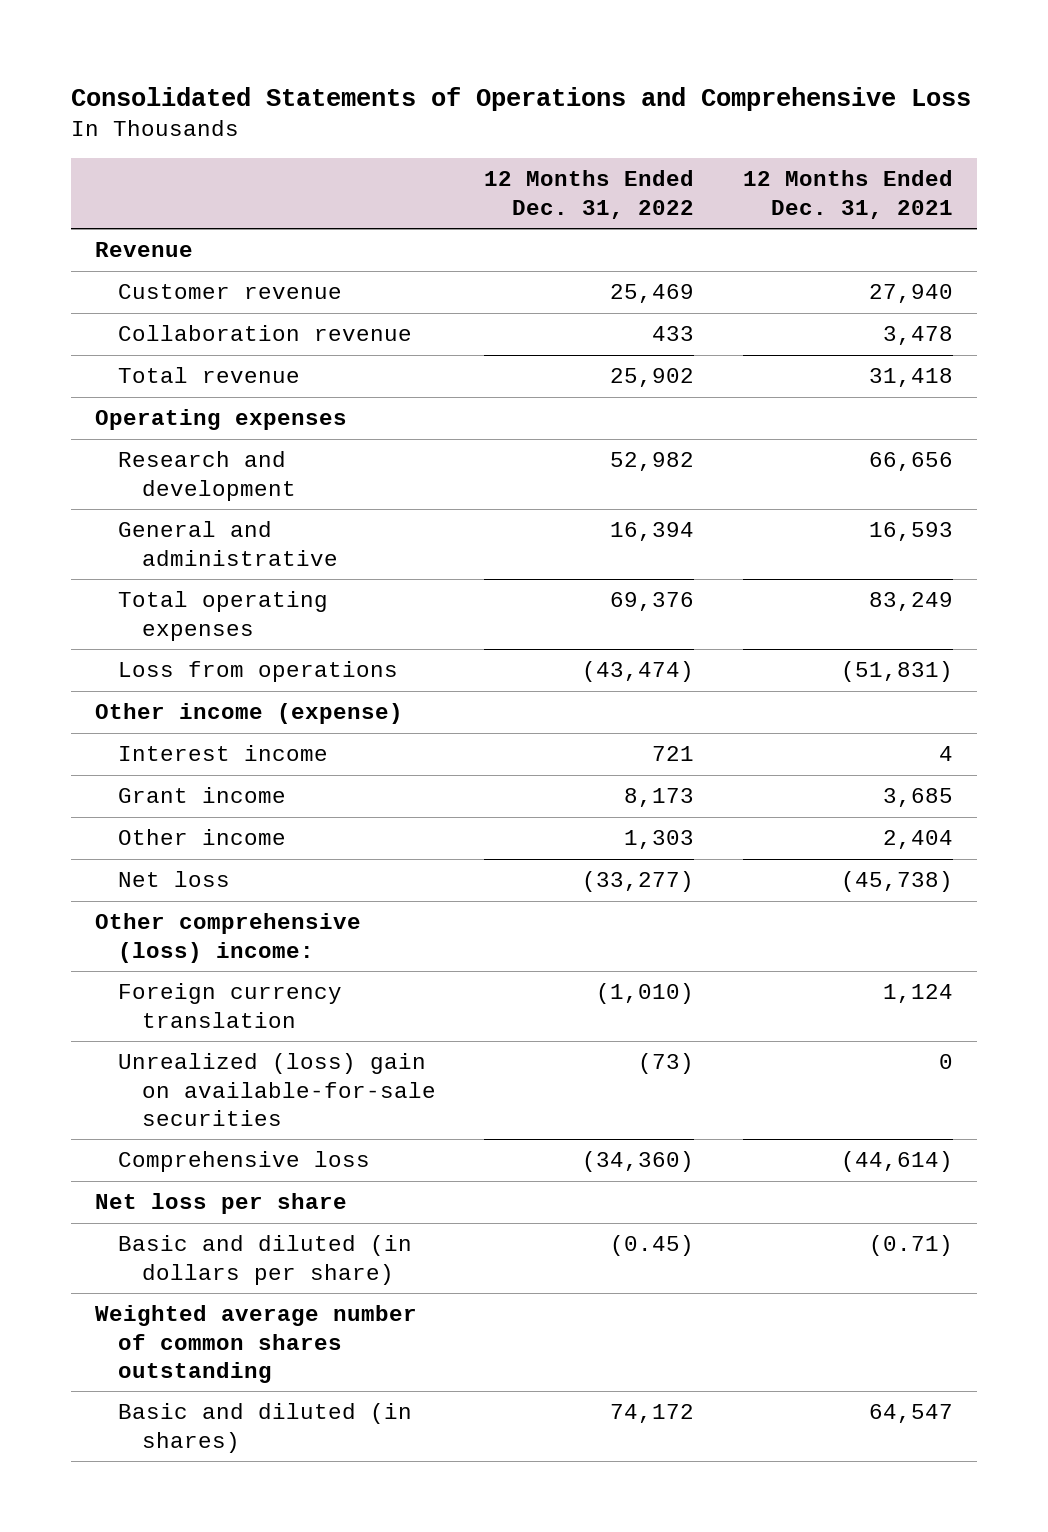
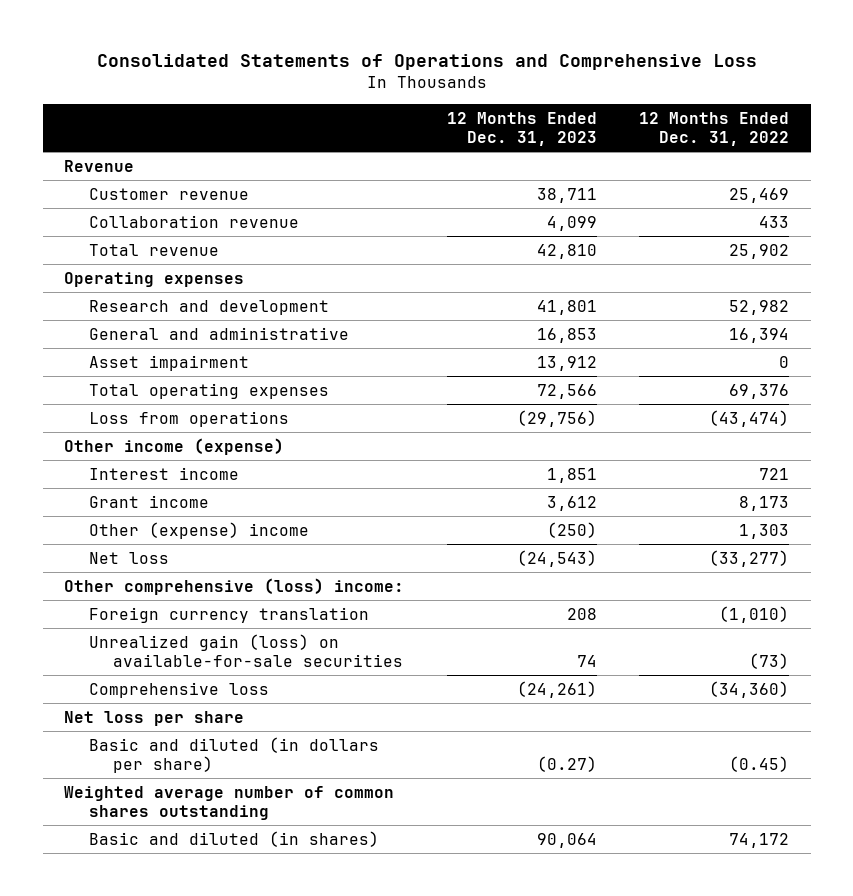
- | 12 Months Ended Dec. 31, 2022 | 12 Months Ended Dec. 31, 2021
+ | 12 Months Ended Dec. 31, 2023 | 12 Months Ended Dec. 31, 2022
+ Asset impairment | 13,912 | 0
- Other income | 1,303 | 2,404
+ Other (expense) income | (250) | 1,303
- Unrealized (loss) gain on available-for-sale securities | (73) | 0
+ Unrealized gain (loss) on available-for-sale securities | 74 | (73)

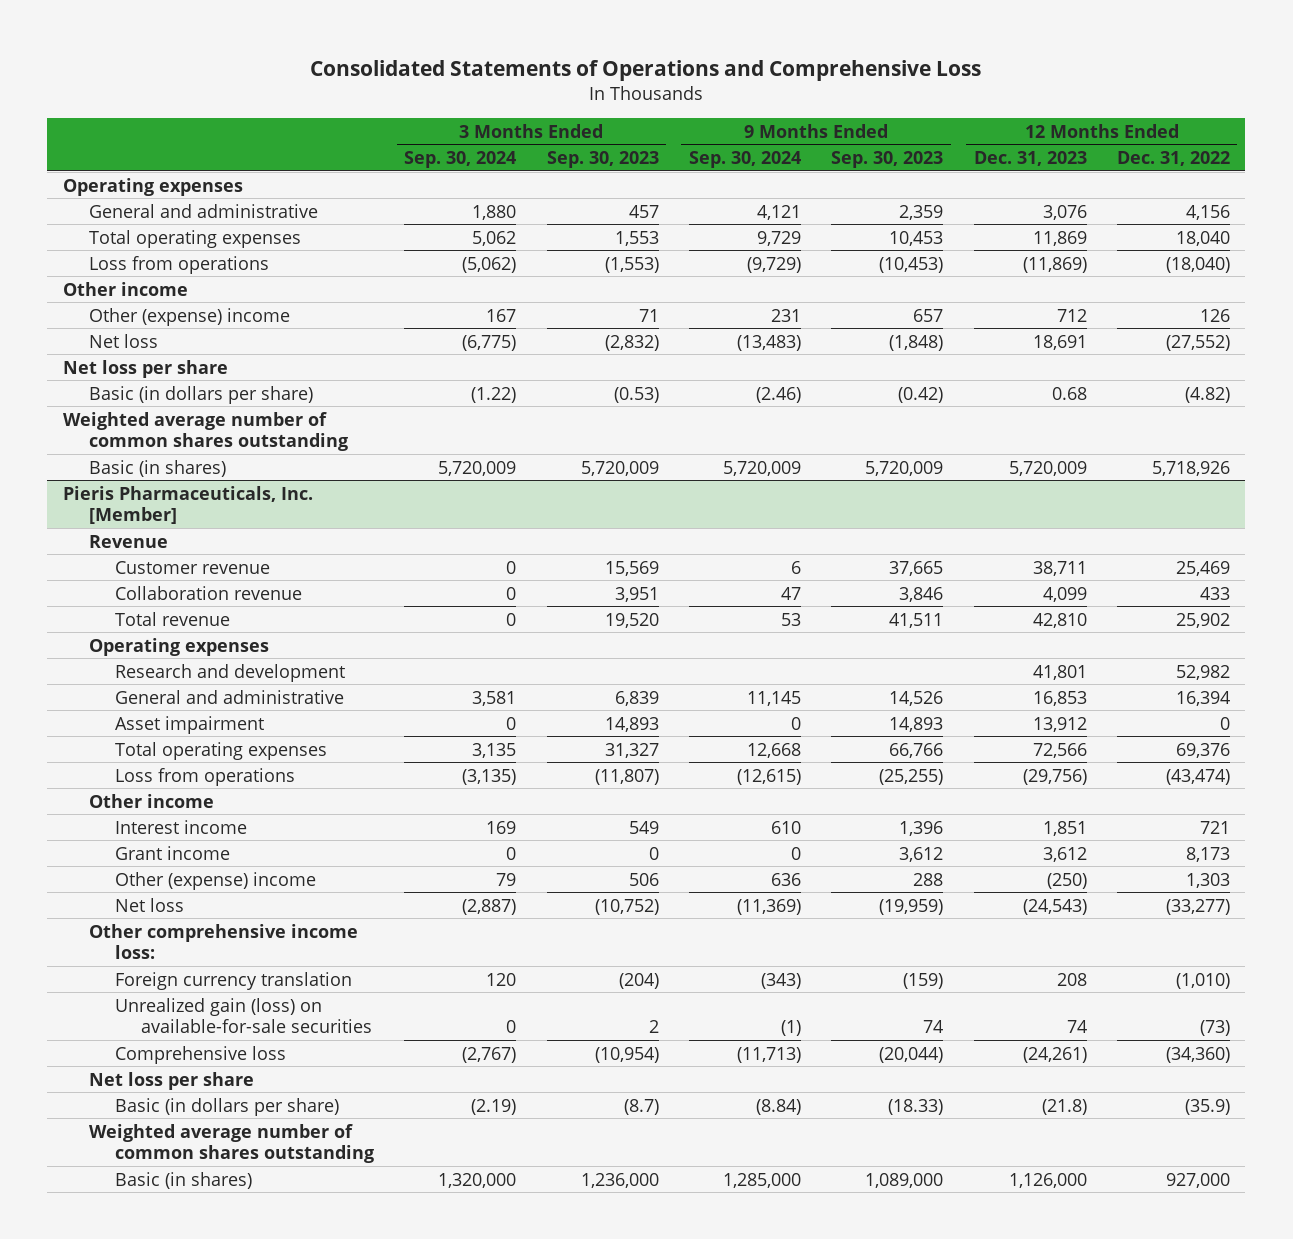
- | 12 Months Ended Dec. 31, 2023 | 12 Months Ended Dec. 31, 2022
+ | 3 Months Ended Sep. 30, 2024 | 3 Months Ended Sep. 30, 2023 | 9 Months Ended Sep. 30, 2024 | 9 Months Ended Sep. 30, 2023 | 12 Months Ended Dec. 31, 2023 | 12 Months Ended Dec. 31, 2022
+ Operating expenses
+ General and administrative | 1,880 | 457 | 4,121 | 2,359 | 3,076 | 4,156
+ Total operating expenses | 5,062 | 1,553 | 9,729 | 10,453 | 11,869 | 18,040
+ Loss from operations | (5,062) | (1,553) | (9,729) | (10,453) | (11,869) | (18,040)
+ Other income
+ Other (expense) income | 167 | 71 | 231 | 657 | 712 | 126
+ Net loss | (6,775) | (2,832) | (13,483) | (1,848) | 18,691 | (27,552)
+ Net loss per share
+ Basic (in dollars per share) | (1.22) | (0.53) | (2.46) | (0.42) | 0.68 | (4.82)
+ Weighted average number of common shares outstanding
+ Basic (in shares) | 5,720,009 | 5,720,009 | 5,720,009 | 5,720,009 | 5,720,009 | 5,718,926
+ Pieris Pharmaceuticals, Inc. [Member]
- Other income (expense)
+ Other income
- Other comprehensive (loss) income:
+ Other comprehensive income loss:
- Basic and diluted (in dollars per share) | (0.27) | (0.45)
+ Basic (in dollars per share) | (2.19) | (8.7) | (8.84) | (18.33) | (21.8) | (35.9)
- Basic and diluted (in shares) | 90,064 | 74,172
+ Basic (in shares) | 1,320,000 | 1,236,000 | 1,285,000 | 1,089,000 | 1,126,000 | 927,000

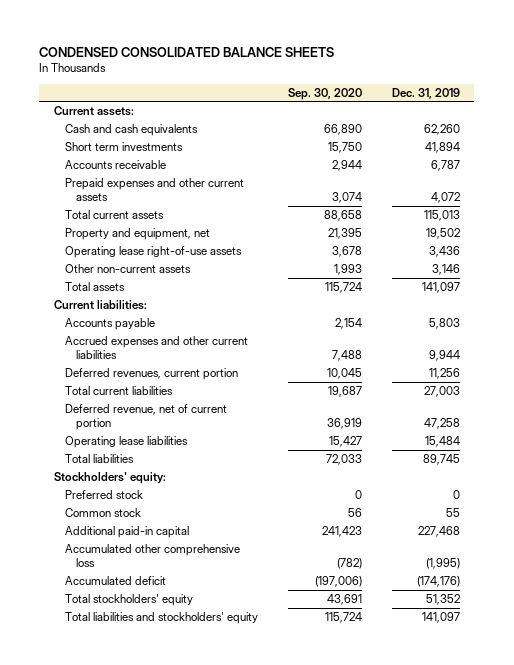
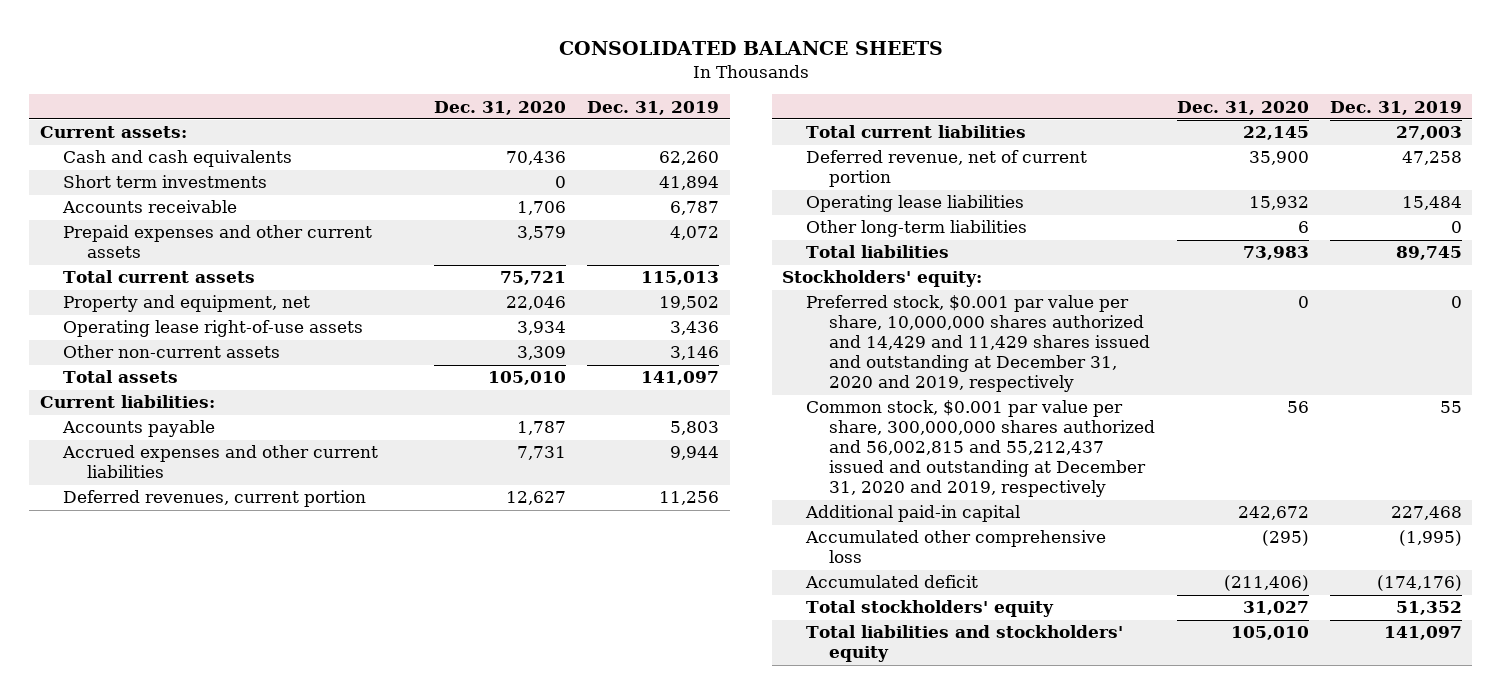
- CONDENSED CONSOLIDATED BALANCE SHEETS
+ CONSOLIDATED BALANCE SHEETS
- | Sep. 30, 2020 | Dec. 31, 2019
+ | Dec. 31, 2020 | Dec. 31, 2019
+ Other long-term liabilities | 6 | 0
- Preferred stock | 0 | 0
- Common stock | 56 | 55
+ Preferred stock, $0.001 par value per share, 10,000,000 shares authorized and 14,429 and 11,429 shares issued and outstanding at December 31, 2020 and 2019, respectively | 0 | 0
+ Common stock, $0.001 par value per share, 300,000,000 shares authorized and 56,002,815 and 55,212,437 issued and outstanding at December 31, 2020 and 2019, respectively | 56 | 55

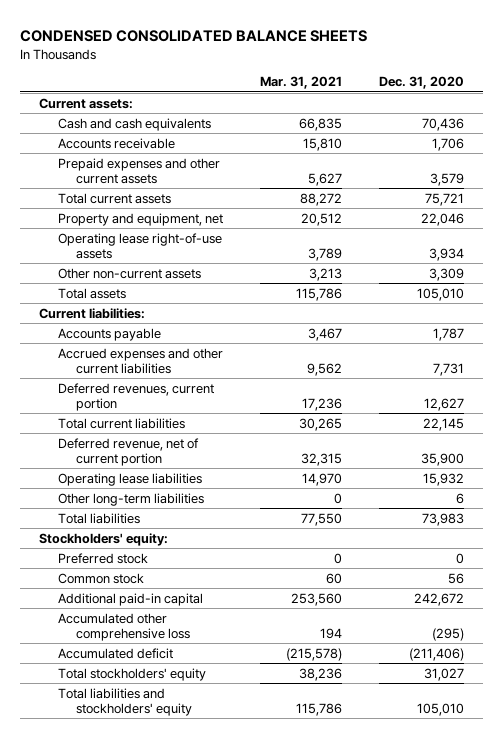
- CONSOLIDATED BALANCE SHEETS
+ CONDENSED CONSOLIDATED BALANCE SHEETS
- | Dec. 31, 2020 | Dec. 31, 2019
+ | Mar. 31, 2021 | Dec. 31, 2020
- Short term investments | 0 | 41,894
- Preferred stock, $0.001 par value per share, 10,000,000 shares authorized and 14,429 and 11,429 shares issued and outstanding at December 31, 2020 and 2019, respectively | 0 | 0
- Common stock, $0.001 par value per share, 300,000,000 shares authorized and 56,002,815 and 55,212,437 issued and outstanding at December 31, 2020 and 2019, respectively | 56 | 55
+ Preferred stock | 0 | 0
+ Common stock | 60 | 56

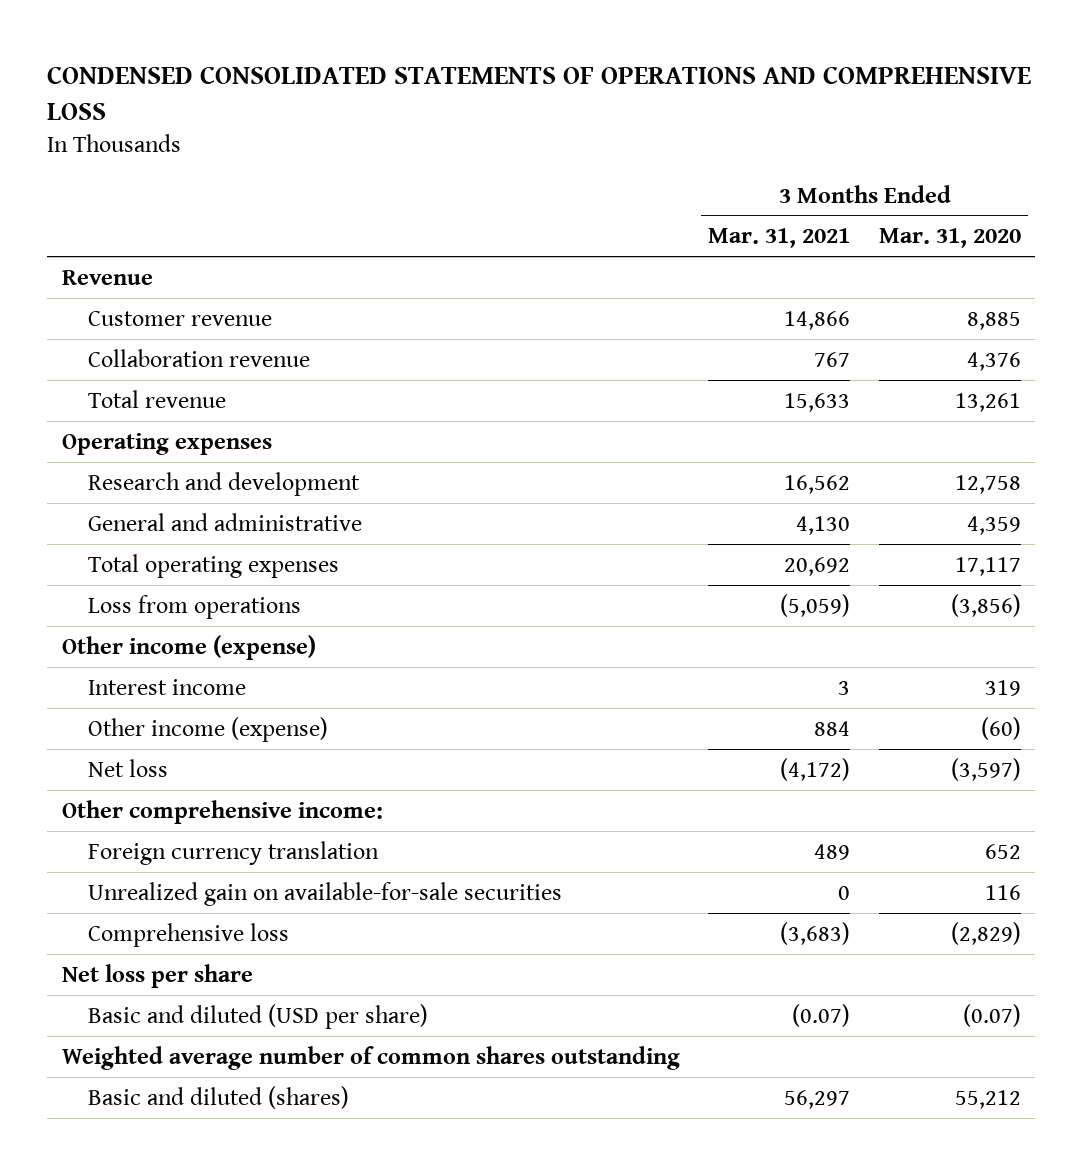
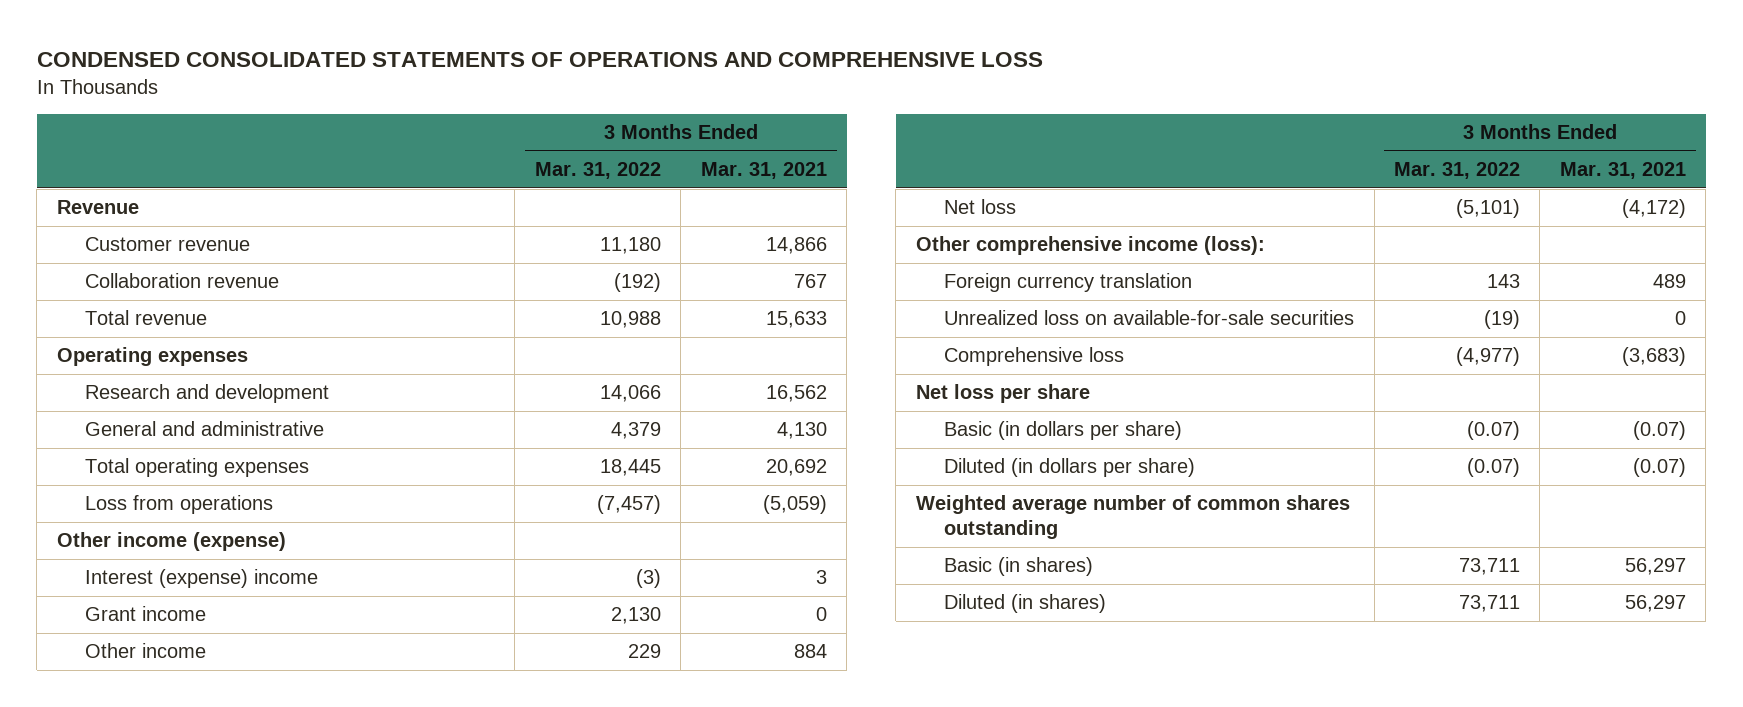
- | 3 Months Ended Mar. 31, 2021 | 3 Months Ended Mar. 31, 2020
+ | 3 Months Ended Mar. 31, 2022 | 3 Months Ended Mar. 31, 2021
- Interest income | 3 | 319
- Other income (expense) | 884 | (60)
+ Interest (expense) income | (3) | 3
+ Grant income | 2,130 | 0
+ Other income | 229 | 884
- Other comprehensive income:
+ Other comprehensive income (loss):
- Unrealized gain on available-for-sale securities | 0 | 116
+ Unrealized loss on available-for-sale securities | (19) | 0
- Basic and diluted (USD per share) | (0.07) | (0.07)
+ Basic (in dollars per share) | (0.07) | (0.07)
+ Diluted (in dollars per share) | (0.07) | (0.07)
- Basic and diluted (shares) | 56,297 | 55,212
+ Basic (in shares) | 73,711 | 56,297
+ Diluted (in shares) | 73,711 | 56,297

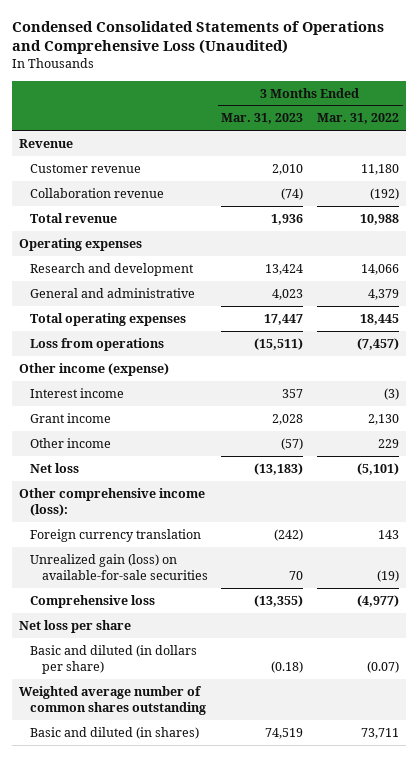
- CONDENSED CONSOLIDATED STATEMENTS OF OPERATIONS AND COMPREHENSIVE LOSS
+ Condensed Consolidated Statements of Operations and Comprehensive Loss (Unaudited)
- | 3 Months Ended Mar. 31, 2022 | 3 Months Ended Mar. 31, 2021
+ | 3 Months Ended Mar. 31, 2023 | 3 Months Ended Mar. 31, 2022
- Interest (expense) income | (3) | 3
+ Interest income | 357 | (3)
- Unrealized loss on available-for-sale securities | (19) | 0
+ Unrealized gain (loss) on available-for-sale securities | 70 | (19)
- Basic (in dollars per share) | (0.07) | (0.07)
- Diluted (in dollars per share) | (0.07) | (0.07)
+ Basic and diluted (in dollars per share) | (0.18) | (0.07)
- Basic (in shares) | 73,711 | 56,297
- Diluted (in shares) | 73,711 | 56,297
+ Basic and diluted (in shares) | 74,519 | 73,711

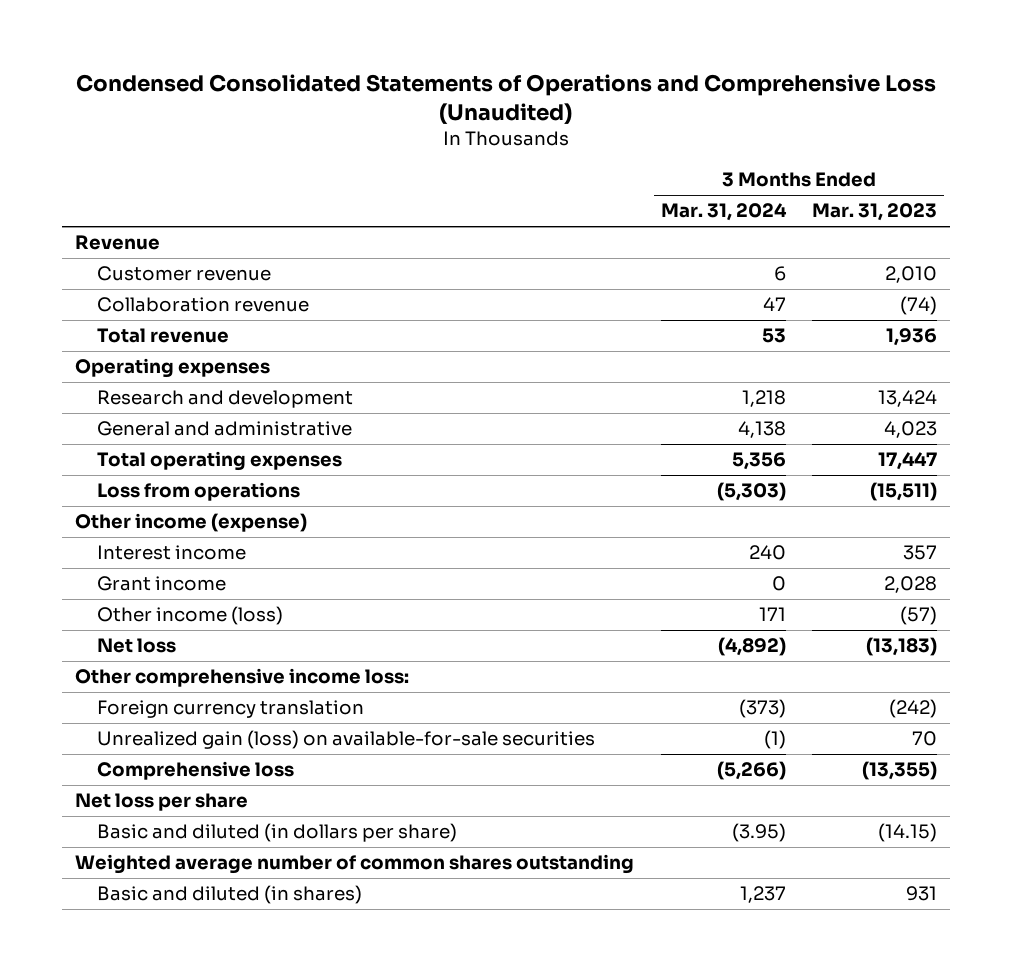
- | 3 Months Ended Mar. 31, 2023 | 3 Months Ended Mar. 31, 2022
+ | 3 Months Ended Mar. 31, 2024 | 3 Months Ended Mar. 31, 2023
- Other income | (57) | 229
+ Other income (loss) | 171 | (57)
- Other comprehensive income (loss):
+ Other comprehensive income loss:
- Basic and diluted (in dollars per share) | (0.18) | (0.07)
+ Basic and diluted (in dollars per share) | (3.95) | (14.15)
- Basic and diluted (in shares) | 74,519 | 73,711
+ Basic and diluted (in shares) | 1,237 | 931

